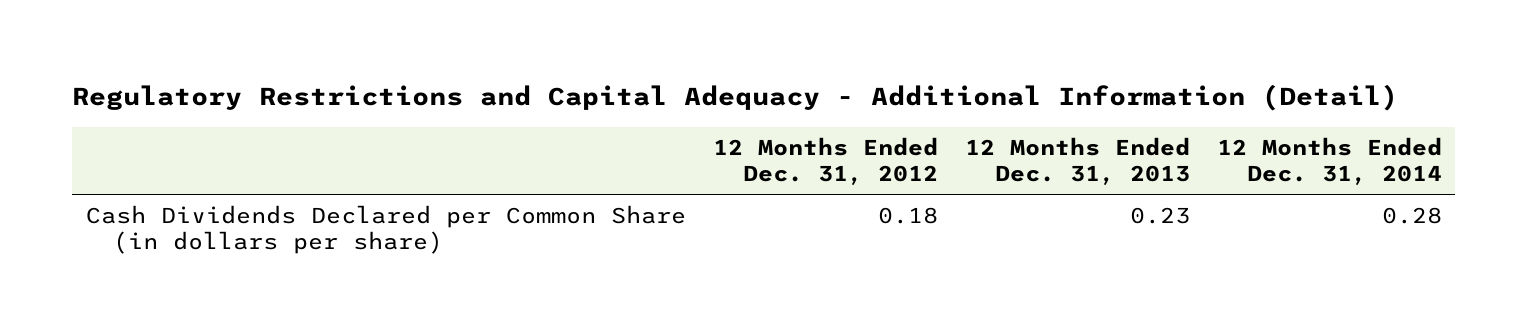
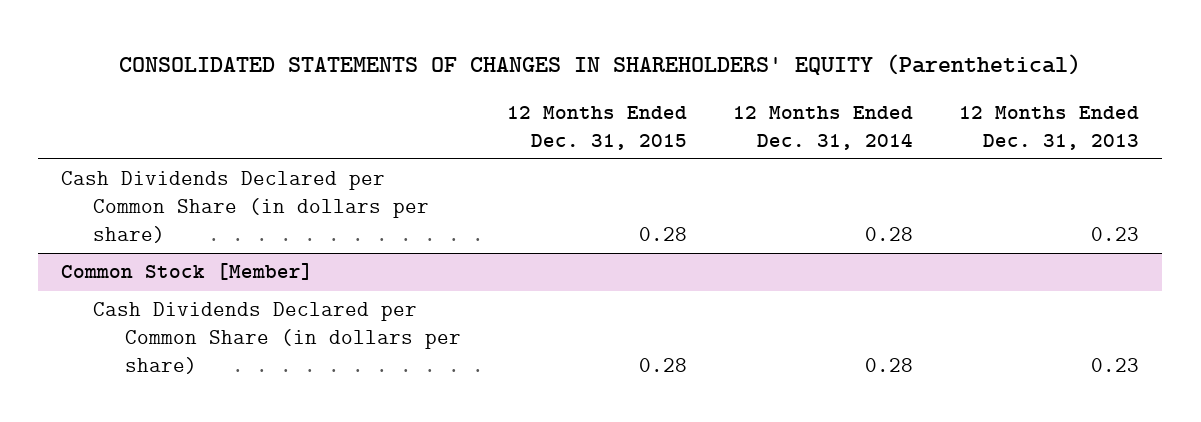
- Regulatory Restrictions and Capital Adequacy - Additional Information (Detail)
+ CONSOLIDATED STATEMENTS OF CHANGES IN SHAREHOLDERS' EQUITY (Parenthetical)
- | 12 Months Ended Dec. 31, 2012 | 12 Months Ended Dec. 31, 2013 | 12 Months Ended Dec. 31, 2014
+ | 12 Months Ended Dec. 31, 2015 | 12 Months Ended Dec. 31, 2014 | 12 Months Ended Dec. 31, 2013
+ Common Stock [Member]
+ Cash Dividends Declared per Common Share (in dollars per share) | 0.28 | 0.28 | 0.23

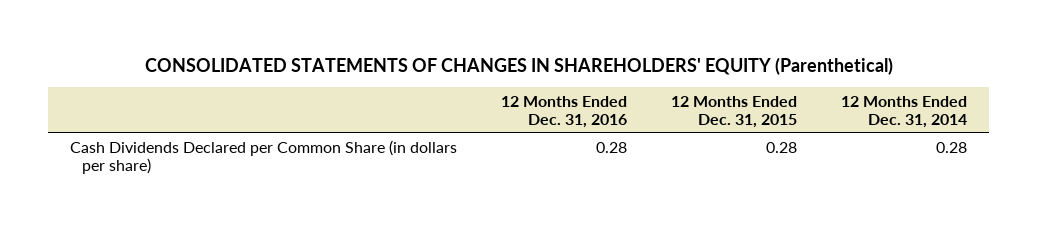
- | 12 Months Ended Dec. 31, 2015 | 12 Months Ended Dec. 31, 2014 | 12 Months Ended Dec. 31, 2013
+ | 12 Months Ended Dec. 31, 2016 | 12 Months Ended Dec. 31, 2015 | 12 Months Ended Dec. 31, 2014
- Common Stock [Member]
- Cash Dividends Declared per Common Share (in dollars per share) | 0.28 | 0.28 | 0.23

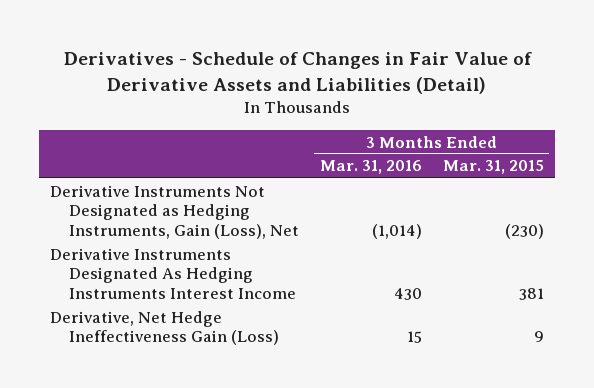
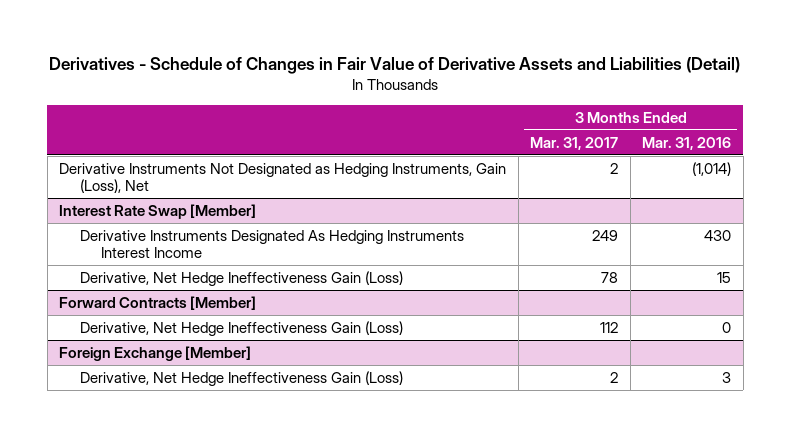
- | 3 Months Ended Mar. 31, 2016 | 3 Months Ended Mar. 31, 2015
+ | 3 Months Ended Mar. 31, 2017 | 3 Months Ended Mar. 31, 2016
+ Interest Rate Swap [Member]
+ Forward Contracts [Member]
+ Derivative, Net Hedge Ineffectiveness Gain (Loss) | 112 | 0
+ Foreign Exchange [Member]
+ Derivative, Net Hedge Ineffectiveness Gain (Loss) | 2 | 3

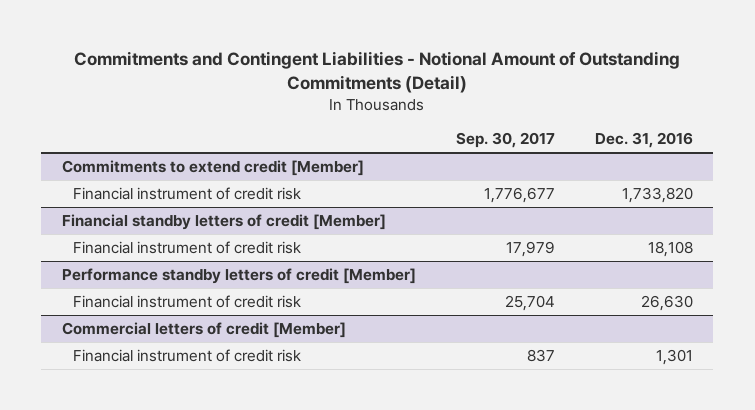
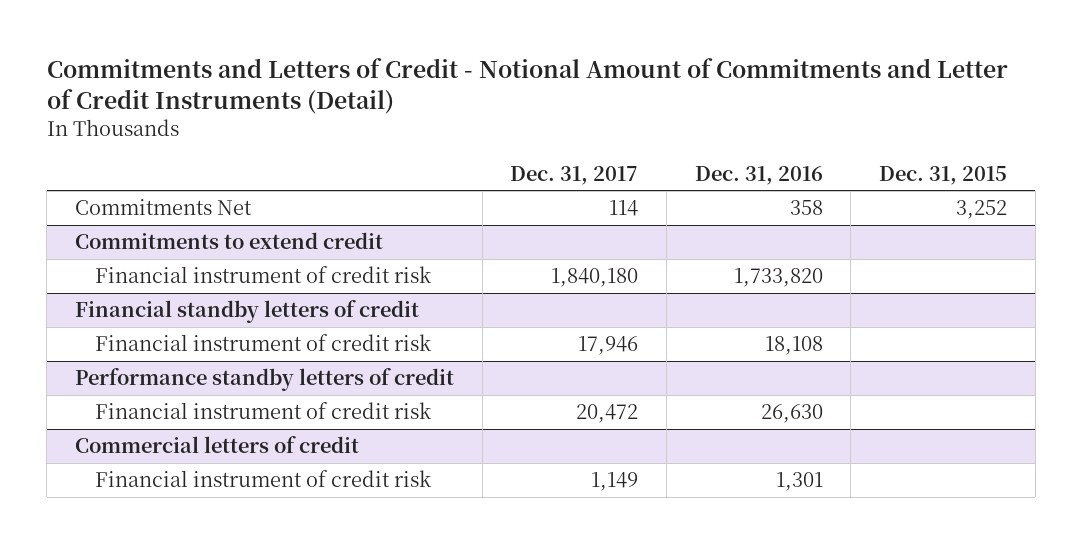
- Commitments and Contingent Liabilities - Notional Amount of Outstanding Commitments (Detail)
+ Commitments and Letters of Credit - Notional Amount of Commitments and Letter of Credit Instruments (Detail)
- | Sep. 30, 2017 | Dec. 31, 2016
+ | Dec. 31, 2017 | Dec. 31, 2016 | Dec. 31, 2015
- Commitments to extend credit [Member]
+ Commitments Net | 114 | 358 | 3,252
+ Commitments to extend credit
- Financial standby letters of credit [Member]
+ Financial standby letters of credit
- Performance standby letters of credit [Member]
+ Performance standby letters of credit
- Commercial letters of credit [Member]
+ Commercial letters of credit

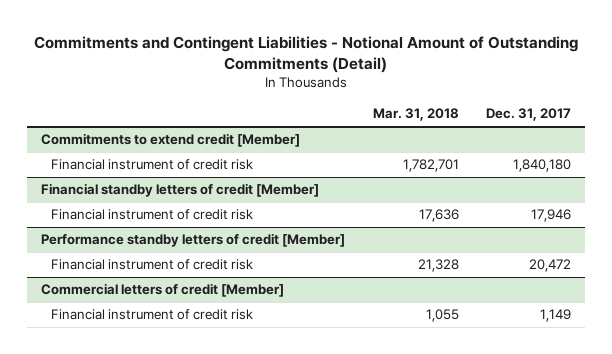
- Commitments and Letters of Credit - Notional Amount of Commitments and Letter of Credit Instruments (Detail)
+ Commitments and Contingent Liabilities - Notional Amount of Outstanding Commitments (Detail)
- | Dec. 31, 2017 | Dec. 31, 2016 | Dec. 31, 2015
+ | Mar. 31, 2018 | Dec. 31, 2017
- Commitments Net | 114 | 358 | 3,252
- Commitments to extend credit
+ Commitments to extend credit [Member]
- Financial standby letters of credit
+ Financial standby letters of credit [Member]
- Performance standby letters of credit
+ Performance standby letters of credit [Member]
- Commercial letters of credit
+ Commercial letters of credit [Member]

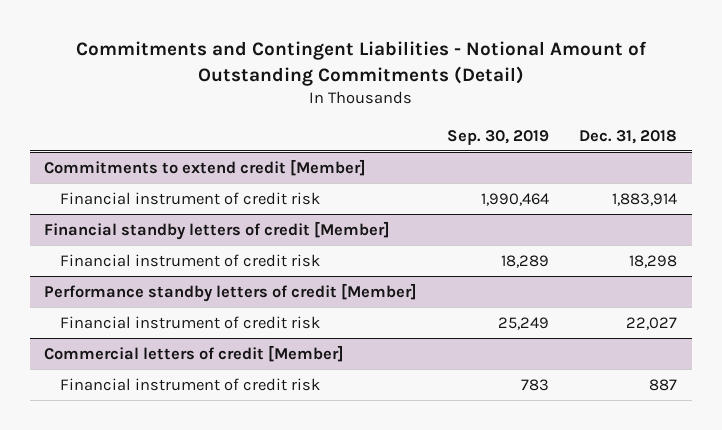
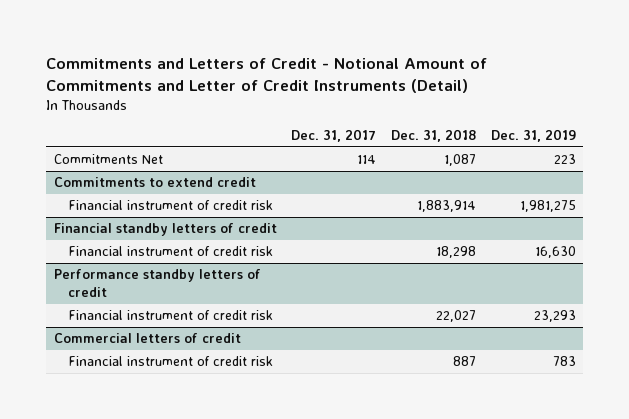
- Commitments and Contingent Liabilities - Notional Amount of Outstanding Commitments (Detail)
+ Commitments and Letters of Credit - Notional Amount of Commitments and Letter of Credit Instruments (Detail)
- | Sep. 30, 2019 | Dec. 31, 2018
+ | Dec. 31, 2017 | Dec. 31, 2018 | Dec. 31, 2019
- Commitments to extend credit [Member]
+ Commitments Net | 114 | 1,087 | 223
+ Commitments to extend credit
- Financial standby letters of credit [Member]
+ Financial standby letters of credit
- Performance standby letters of credit [Member]
+ Performance standby letters of credit
- Commercial letters of credit [Member]
+ Commercial letters of credit

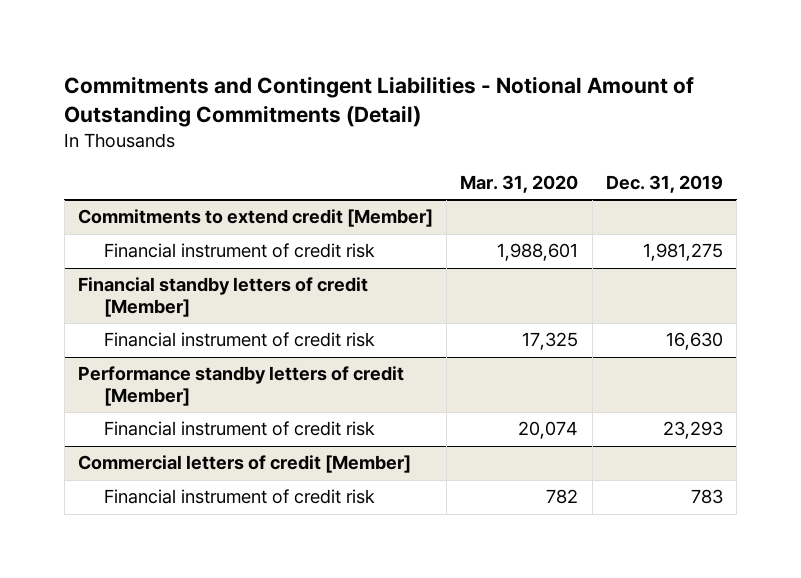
- Commitments and Letters of Credit - Notional Amount of Commitments and Letter of Credit Instruments (Detail)
+ Commitments and Contingent Liabilities - Notional Amount of Outstanding Commitments (Detail)
- | Dec. 31, 2017 | Dec. 31, 2018 | Dec. 31, 2019
+ | Mar. 31, 2020 | Dec. 31, 2019
- Commitments Net | 114 | 1,087 | 223
- Commitments to extend credit
+ Commitments to extend credit [Member]
- Financial standby letters of credit
+ Financial standby letters of credit [Member]
- Performance standby letters of credit
+ Performance standby letters of credit [Member]
- Commercial letters of credit
+ Commercial letters of credit [Member]

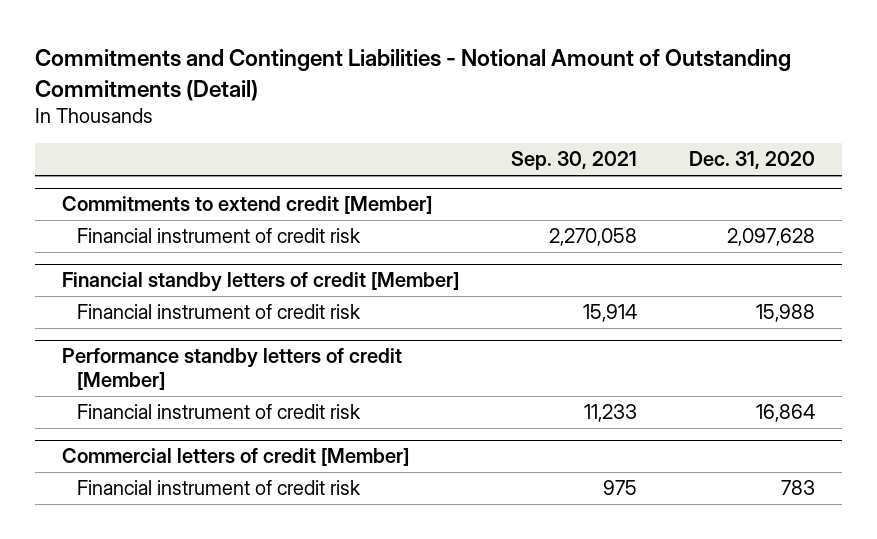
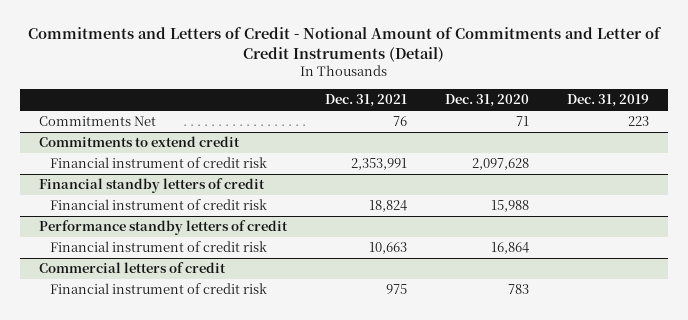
- Commitments and Contingent Liabilities - Notional Amount of Outstanding Commitments (Detail)
+ Commitments and Letters of Credit - Notional Amount of Commitments and Letter of Credit Instruments (Detail)
- | Sep. 30, 2021 | Dec. 31, 2020
+ | Dec. 31, 2021 | Dec. 31, 2020 | Dec. 31, 2019
- Commitments to extend credit [Member]
+ Commitments Net | 76 | 71 | 223
+ Commitments to extend credit
- Financial standby letters of credit [Member]
+ Financial standby letters of credit
- Performance standby letters of credit [Member]
+ Performance standby letters of credit
- Commercial letters of credit [Member]
+ Commercial letters of credit

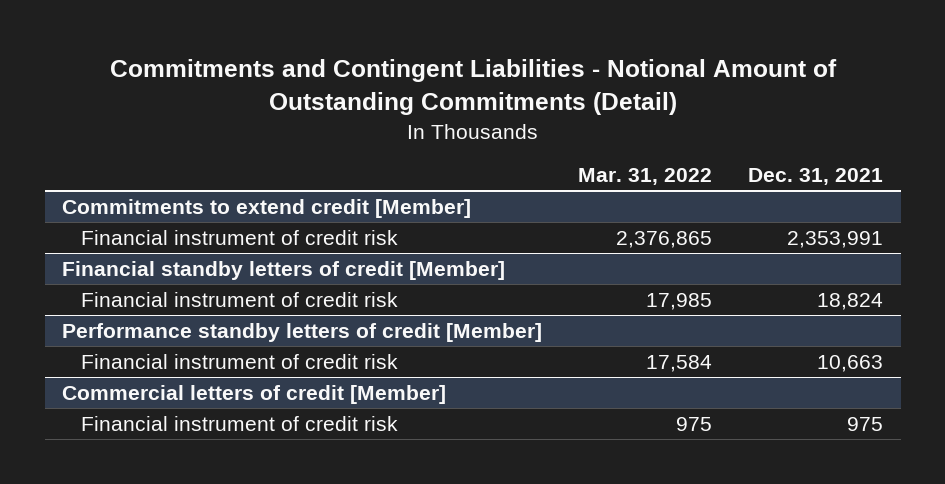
- Commitments and Letters of Credit - Notional Amount of Commitments and Letter of Credit Instruments (Detail)
+ Commitments and Contingent Liabilities - Notional Amount of Outstanding Commitments (Detail)
- | Dec. 31, 2021 | Dec. 31, 2020 | Dec. 31, 2019
+ | Mar. 31, 2022 | Dec. 31, 2021
- Commitments Net | 76 | 71 | 223
- Commitments to extend credit
+ Commitments to extend credit [Member]
- Financial standby letters of credit
+ Financial standby letters of credit [Member]
- Performance standby letters of credit
+ Performance standby letters of credit [Member]
- Commercial letters of credit
+ Commercial letters of credit [Member]

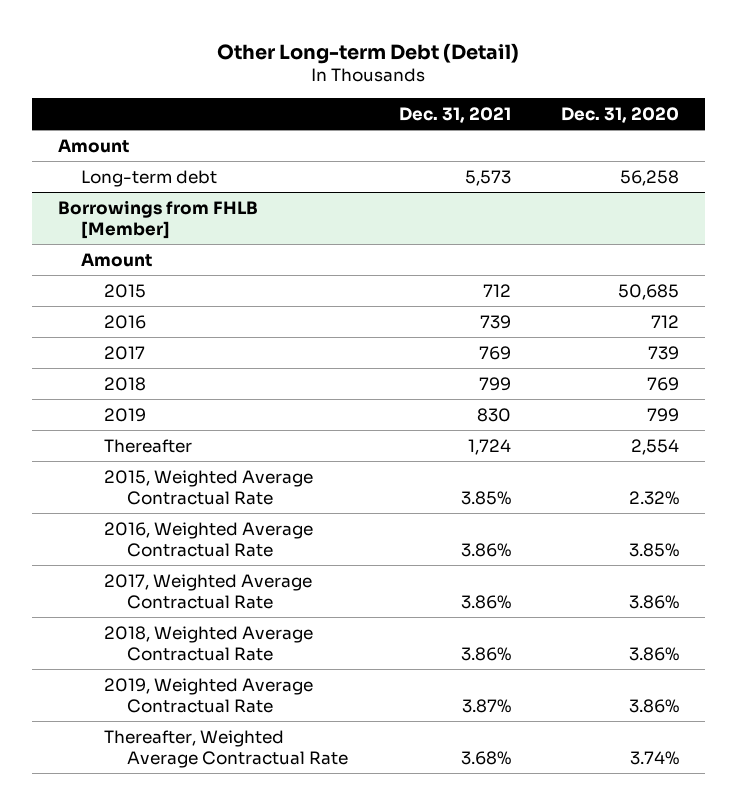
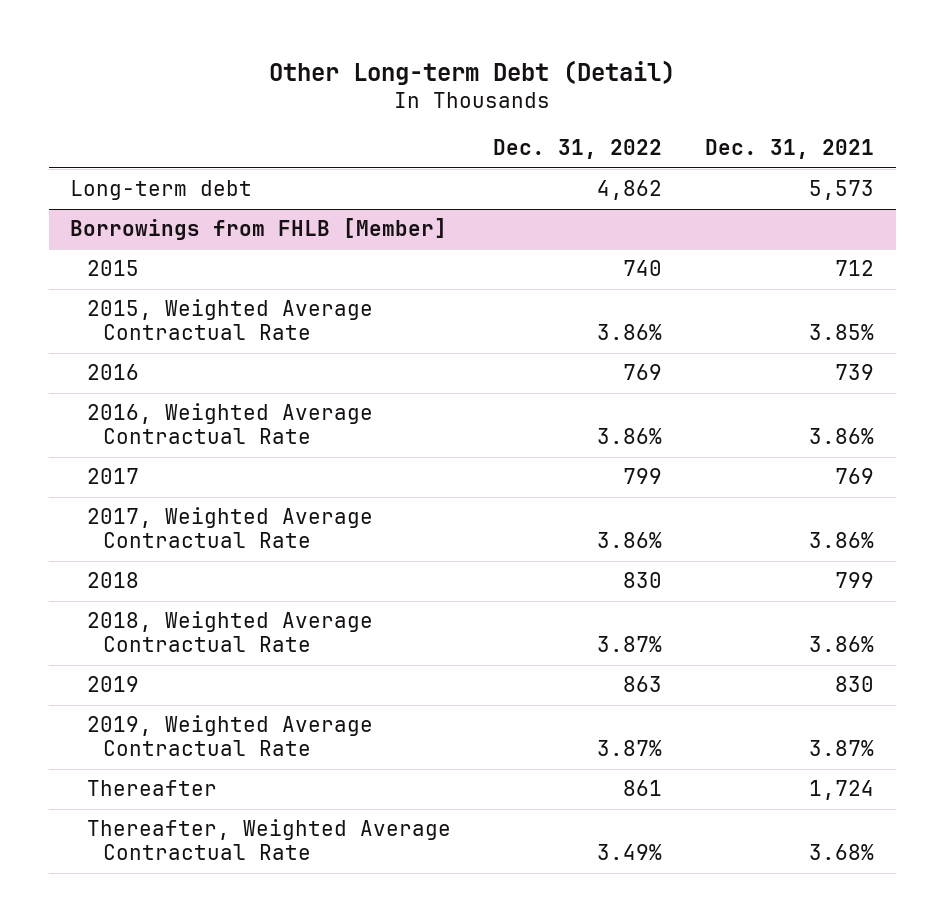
- | Dec. 31, 2021 | Dec. 31, 2020
+ | Dec. 31, 2022 | Dec. 31, 2021
- Amount
@ Borrowings from FHLB [Member]
- Amount
moved down: 2016 | 769 | 739
moved down: 2017 | 799 | 769
moved down: 2018 | 830 | 799
moved down: 2019 | 863 | 830
moved down: Thereafter | 861 | 1,724

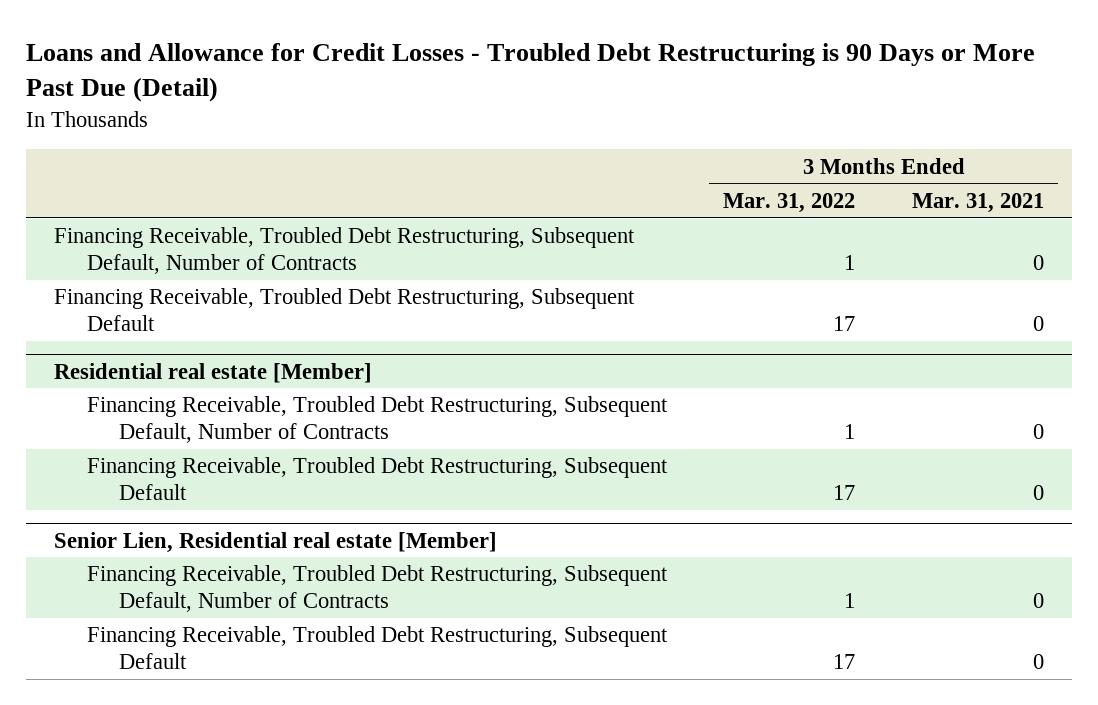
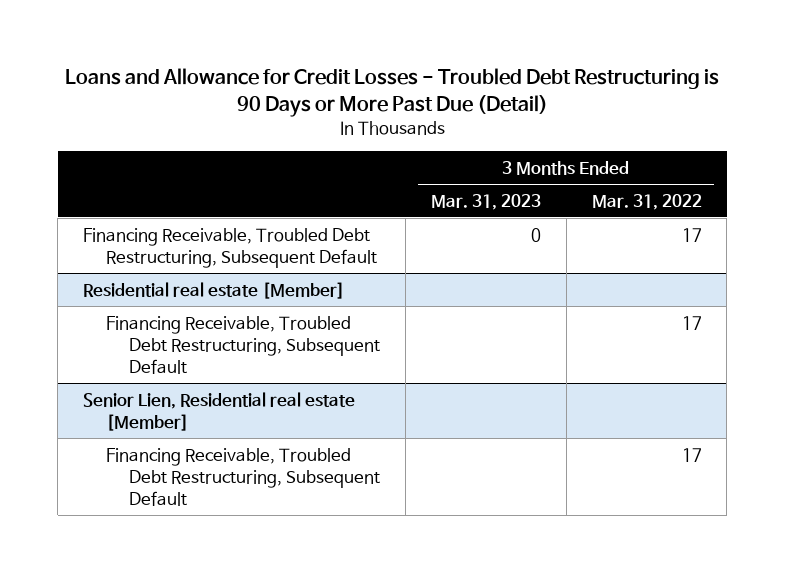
- | 3 Months Ended Mar. 31, 2022 | 3 Months Ended Mar. 31, 2021
+ | 3 Months Ended Mar. 31, 2023 | 3 Months Ended Mar. 31, 2022
- Financing Receivable, Troubled Debt Restructuring, Subsequent Default, Number of Contracts | 1 | 0
@ Residential real estate [Member]
- Financing Receivable, Troubled Debt Restructuring, Subsequent Default, Number of Contracts | 1 | 0
@ Senior Lien, Residential real estate [Member]
- Financing Receivable, Troubled Debt Restructuring, Subsequent Default, Number of Contracts | 1 | 0

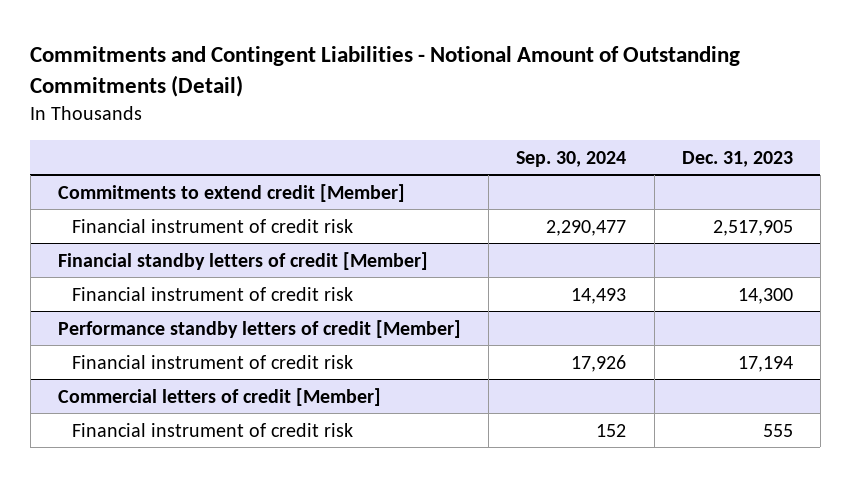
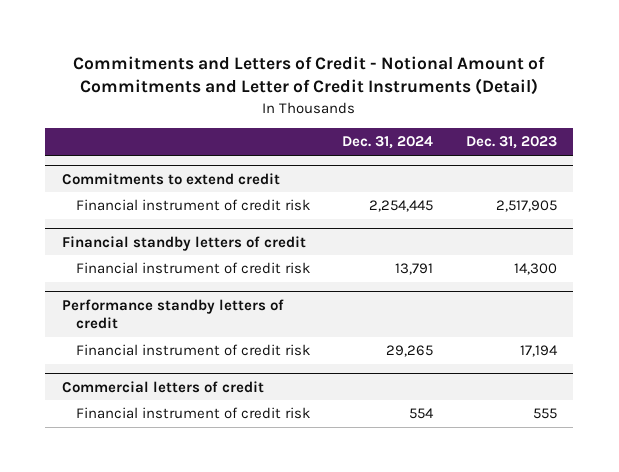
- Commitments and Contingent Liabilities - Notional Amount of Outstanding Commitments (Detail)
+ Commitments and Letters of Credit - Notional Amount of Commitments and Letter of Credit Instruments (Detail)
- | Sep. 30, 2024 | Dec. 31, 2023
+ | Dec. 31, 2024 | Dec. 31, 2023
- Commitments to extend credit [Member]
+ Commitments to extend credit
- Financial standby letters of credit [Member]
+ Financial standby letters of credit
- Performance standby letters of credit [Member]
+ Performance standby letters of credit
- Commercial letters of credit [Member]
+ Commercial letters of credit

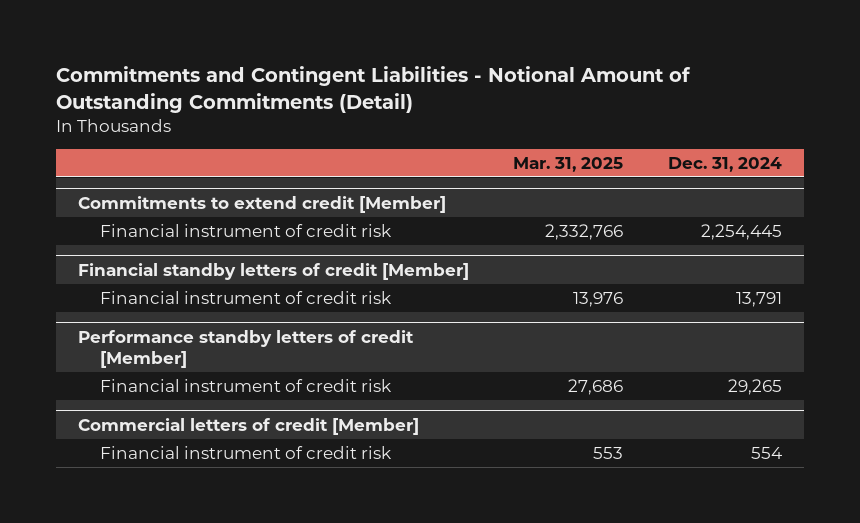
- Commitments and Letters of Credit - Notional Amount of Commitments and Letter of Credit Instruments (Detail)
+ Commitments and Contingent Liabilities - Notional Amount of Outstanding Commitments (Detail)
- | Dec. 31, 2024 | Dec. 31, 2023
+ | Mar. 31, 2025 | Dec. 31, 2024
- Commitments to extend credit
+ Commitments to extend credit [Member]
- Financial standby letters of credit
+ Financial standby letters of credit [Member]
- Performance standby letters of credit
+ Performance standby letters of credit [Member]
- Commercial letters of credit
+ Commercial letters of credit [Member]

